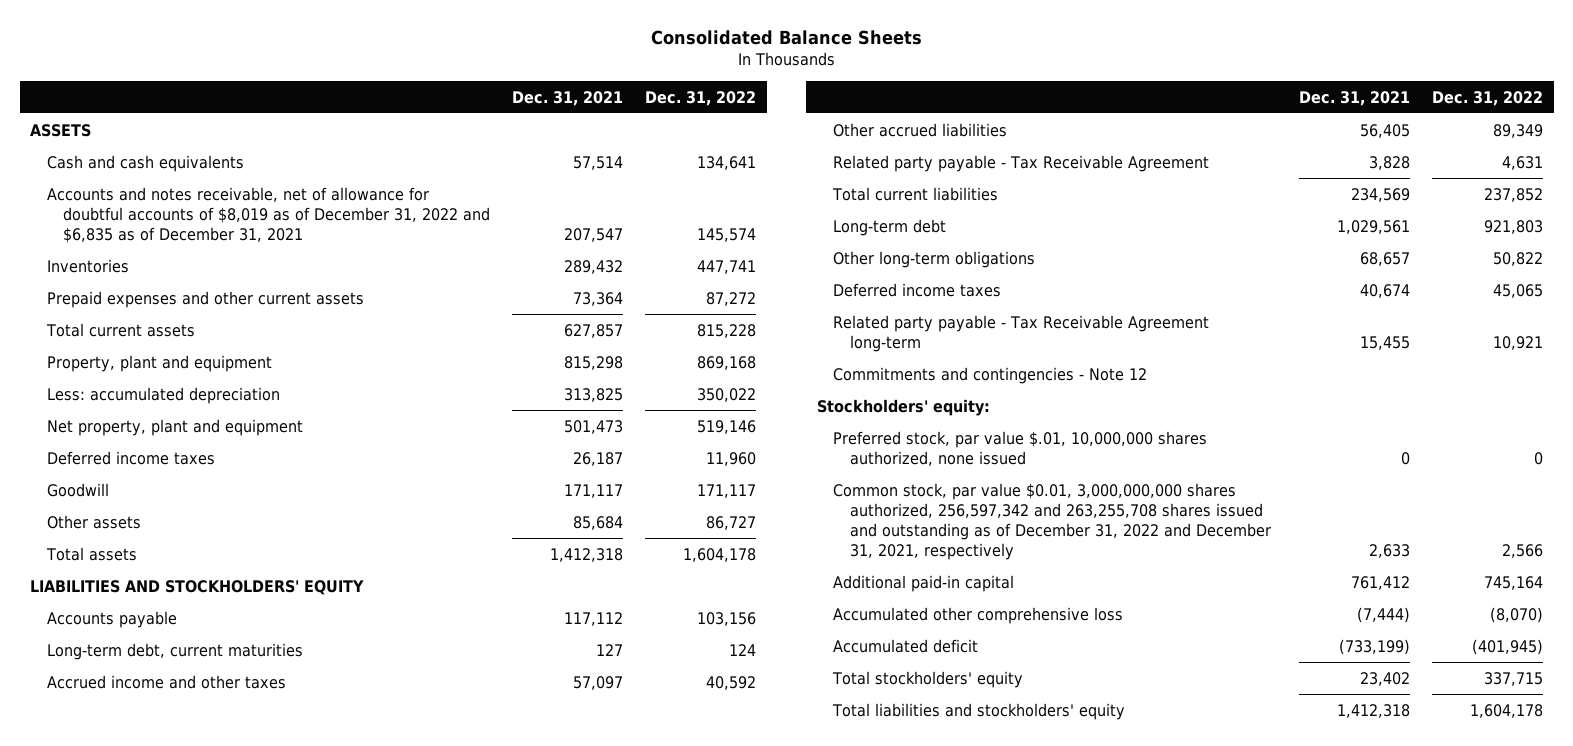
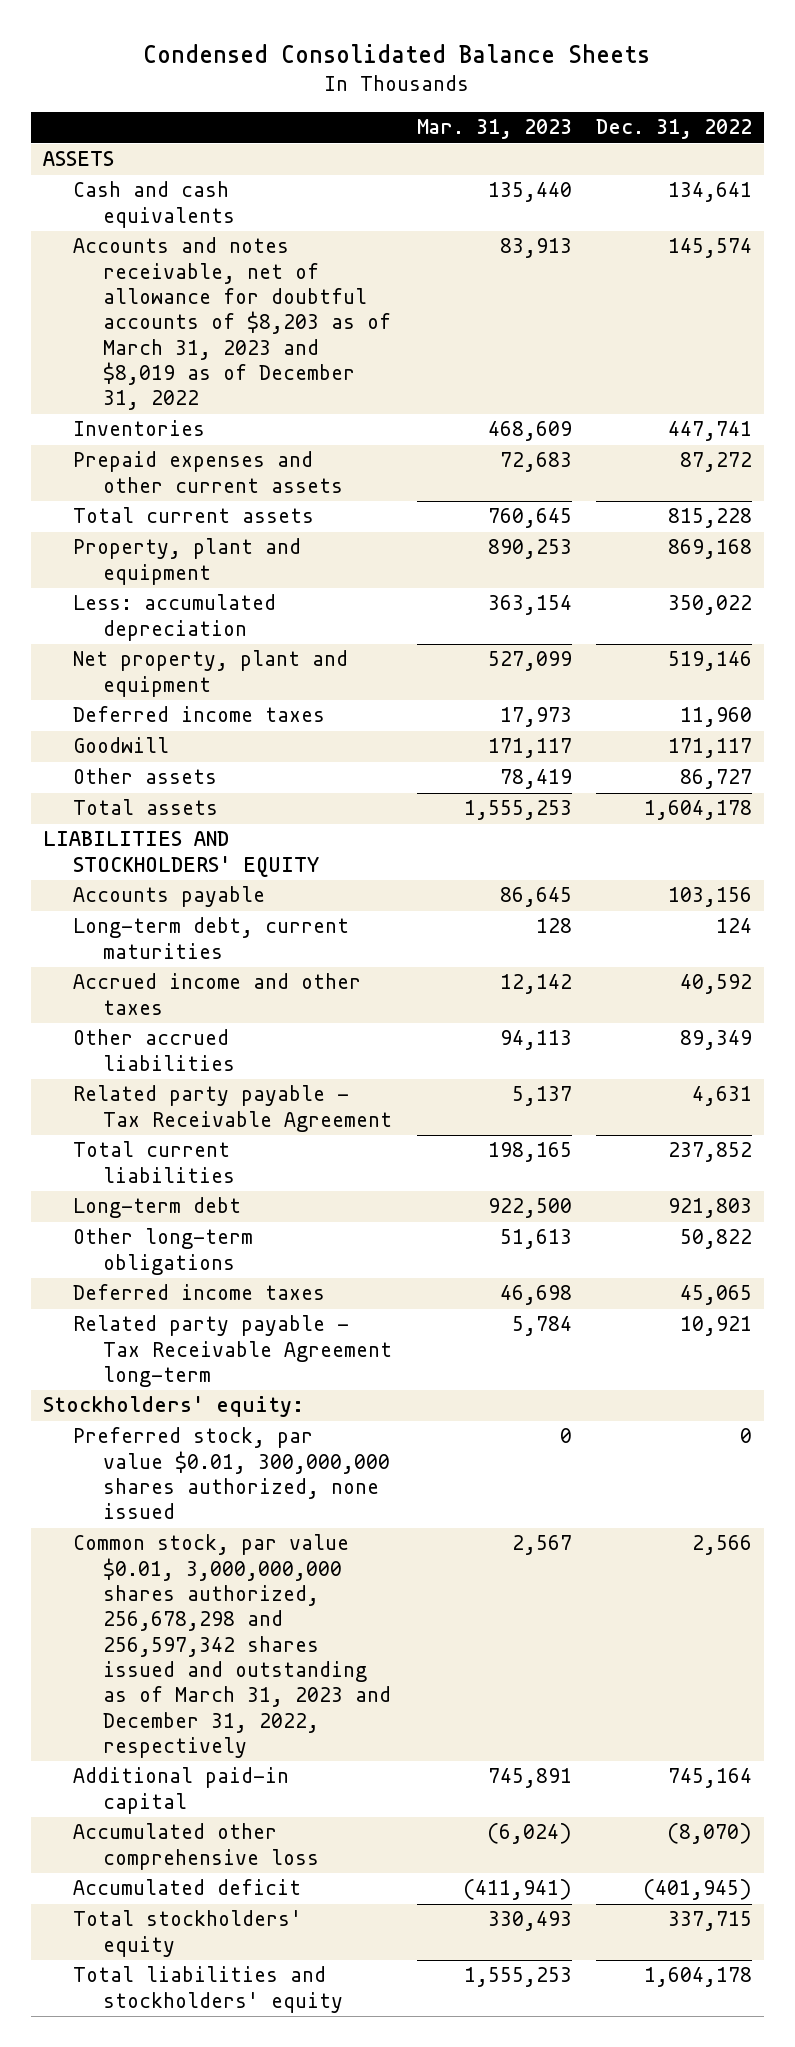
- Consolidated Balance Sheets
+ Condensed Consolidated Balance Sheets
- | Dec. 31, 2021 | Dec. 31, 2022
+ | Mar. 31, 2023 | Dec. 31, 2022
- Accounts and notes receivable, net of allowance for doubtful accounts of $8,019 as of December 31, 2022 and $6,835 as of December 31, 2021 | 207,547 | 145,574
+ Accounts and notes receivable, net of allowance for doubtful accounts of $8,203 as of March 31, 2023 and $8,019 as of December 31, 2022 | 83,913 | 145,574
- Commitments and contingencies - Note 12
- Preferred stock, par value $.01, 10,000,000 shares authorized, none issued | 0 | 0
- Common stock, par value $0.01, 3,000,000,000 shares authorized, 256,597,342 and 263,255,708 shares issued and outstanding as of December 31, 2022 and December 31, 2021, respectively | 2,633 | 2,566
+ Preferred stock, par value $0.01, 300,000,000 shares authorized, none issued | 0 | 0
+ Common stock, par value $0.01, 3,000,000,000 shares authorized, 256,678,298 and 256,597,342 shares issued and outstanding as of March 31, 2023 and December 31, 2022, respectively | 2,567 | 2,566

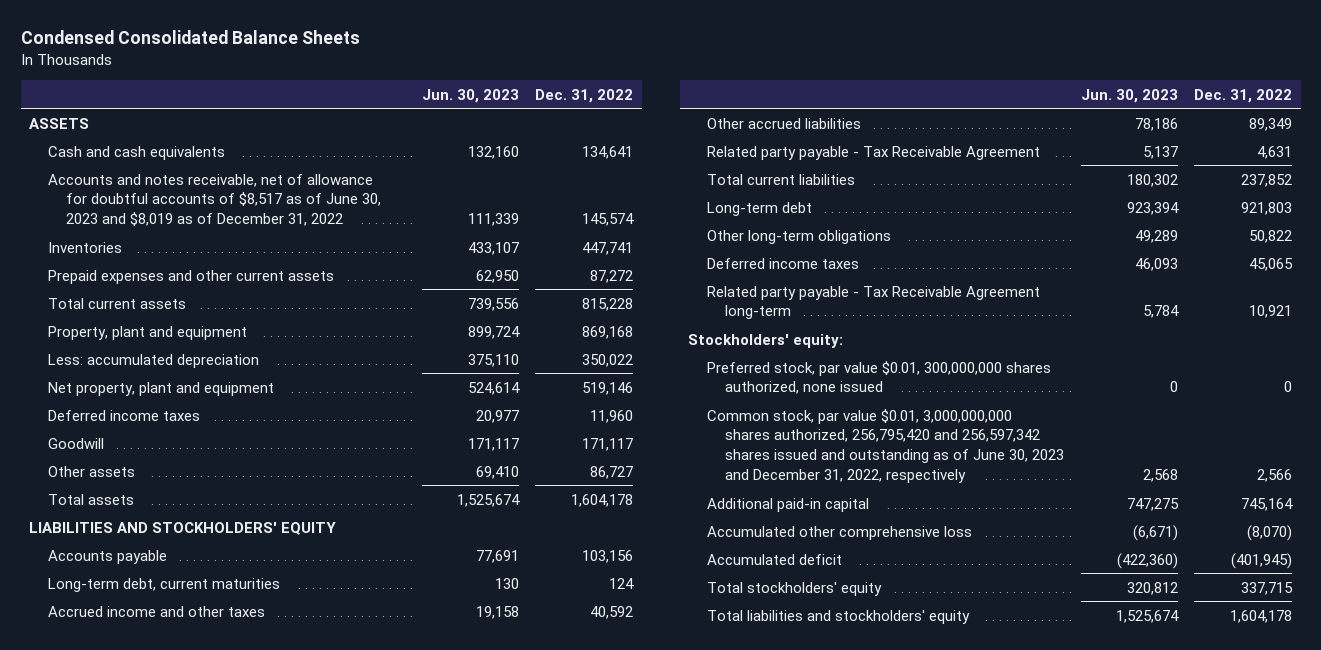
- | Mar. 31, 2023 | Dec. 31, 2022
+ | Jun. 30, 2023 | Dec. 31, 2022
- Accounts and notes receivable, net of allowance for doubtful accounts of $8,203 as of March 31, 2023 and $8,019 as of December 31, 2022 | 83,913 | 145,574
+ Accounts and notes receivable, net of allowance for doubtful accounts of $8,517 as of June 30, 2023 and $8,019 as of December 31, 2022 | 111,339 | 145,574
- Common stock, par value $0.01, 3,000,000,000 shares authorized, 256,678,298 and 256,597,342 shares issued and outstanding as of March 31, 2023 and December 31, 2022, respectively | 2,567 | 2,566
+ Common stock, par value $0.01, 3,000,000,000 shares authorized, 256,795,420 and 256,597,342 shares issued and outstanding as of June 30, 2023 and December 31, 2022, respectively | 2,568 | 2,566

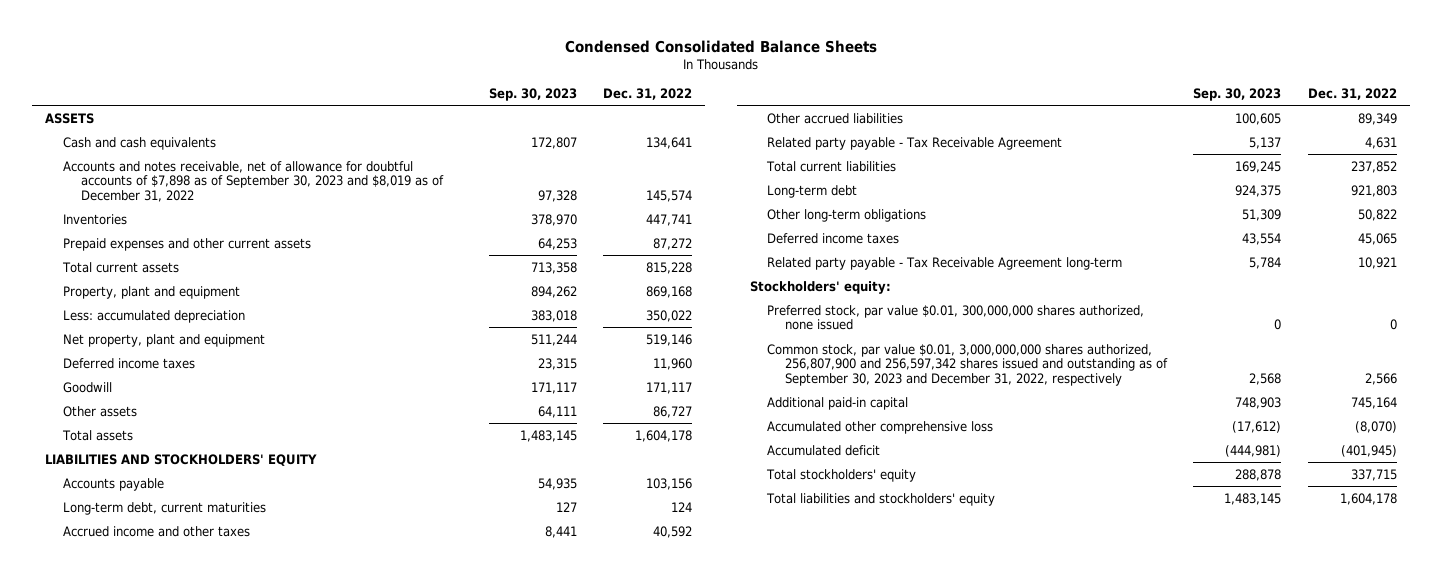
- | Jun. 30, 2023 | Dec. 31, 2022
+ | Sep. 30, 2023 | Dec. 31, 2022
- Accounts and notes receivable, net of allowance for doubtful accounts of $8,517 as of June 30, 2023 and $8,019 as of December 31, 2022 | 111,339 | 145,574
+ Accounts and notes receivable, net of allowance for doubtful accounts of $7,898 as of September 30, 2023 and $8,019 as of December 31, 2022 | 97,328 | 145,574
- Common stock, par value $0.01, 3,000,000,000 shares authorized, 256,795,420 and 256,597,342 shares issued and outstanding as of June 30, 2023 and December 31, 2022, respectively | 2,568 | 2,566
+ Common stock, par value $0.01, 3,000,000,000 shares authorized, 256,807,900 and 256,597,342 shares issued and outstanding as of September 30, 2023 and December 31, 2022, respectively | 2,568 | 2,566

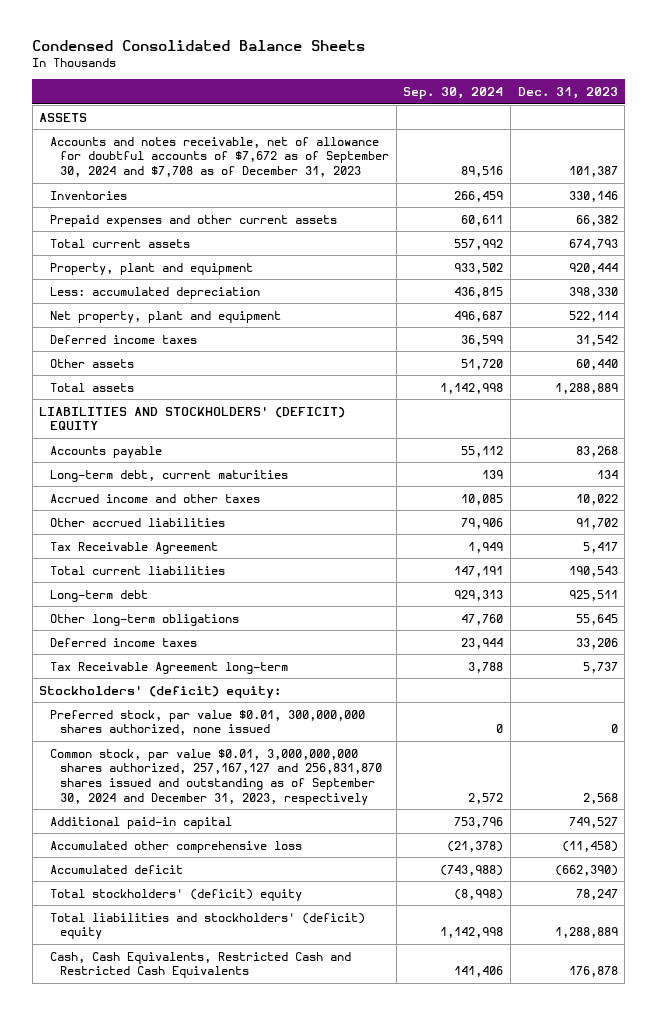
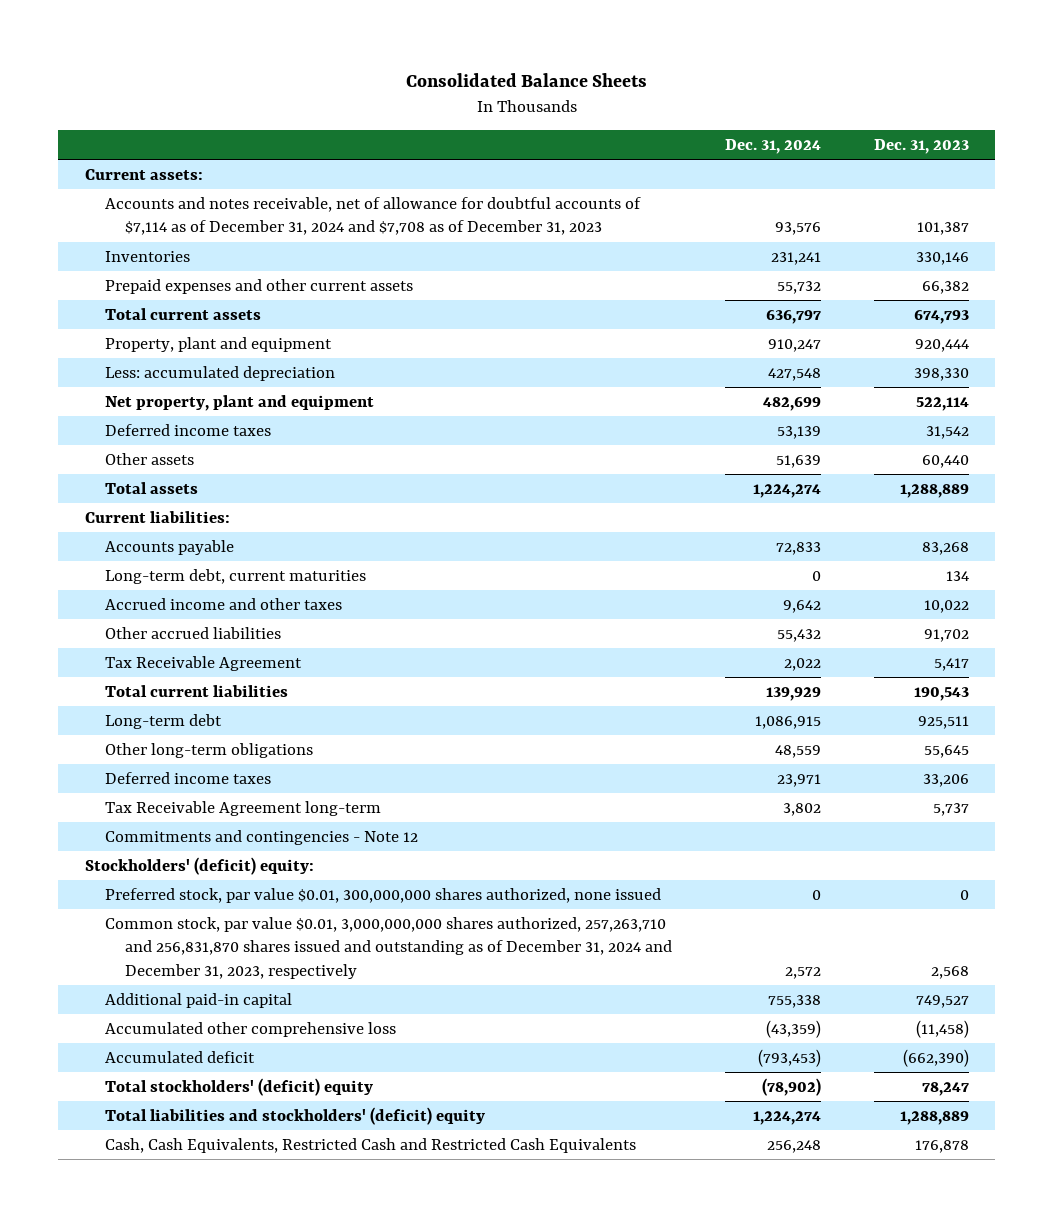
- Condensed Consolidated Balance Sheets
+ Consolidated Balance Sheets
- | Sep. 30, 2024 | Dec. 31, 2023
+ | Dec. 31, 2024 | Dec. 31, 2023
- ASSETS
- Accounts and notes receivable, net of allowance for doubtful accounts of $7,672 as of September 30, 2024 and $7,708 as of December 31, 2023 | 89,516 | 101,387
+ Current assets:
+ Accounts and notes receivable, net of allowance for doubtful accounts of $7,114 as of December 31, 2024 and $7,708 as of December 31, 2023 | 93,576 | 101,387
- LIABILITIES AND STOCKHOLDERS' (DEFICIT) EQUITY
+ Current liabilities:
+ Commitments and contingencies - Note 12
- Common stock, par value $0.01, 3,000,000,000 shares authorized, 257,167,127 and 256,831,870 shares issued and outstanding as of September 30, 2024 and December 31, 2023, respectively | 2,572 | 2,568
+ Common stock, par value $0.01, 3,000,000,000 shares authorized, 257,263,710 and 256,831,870 shares issued and outstanding as of December 31, 2024 and December 31, 2023, respectively | 2,572 | 2,568

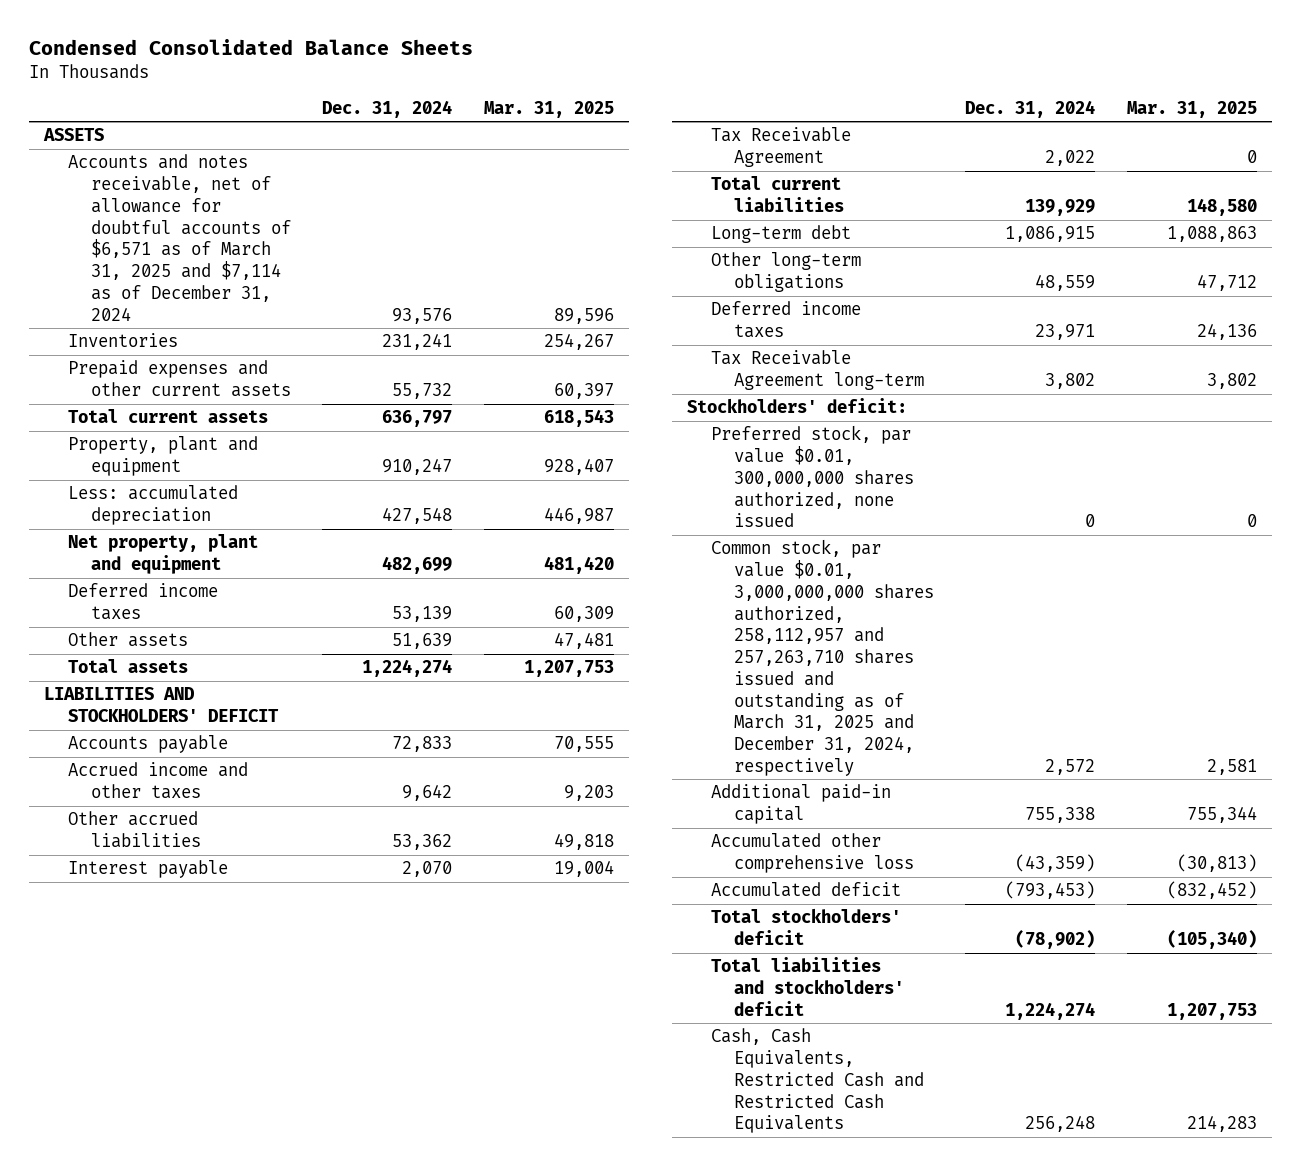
- Consolidated Balance Sheets
+ Condensed Consolidated Balance Sheets
- | Dec. 31, 2024 | Dec. 31, 2023
+ | Dec. 31, 2024 | Mar. 31, 2025
- Current assets:
- Accounts and notes receivable, net of allowance for doubtful accounts of $7,114 as of December 31, 2024 and $7,708 as of December 31, 2023 | 93,576 | 101,387
+ ASSETS
+ Accounts and notes receivable, net of allowance for doubtful accounts of $6,571 as of March 31, 2025 and $7,114 as of December 31, 2024 | 93,576 | 89,596
- Current liabilities:
+ LIABILITIES AND STOCKHOLDERS' DEFICIT
- Long-term debt, current maturities | 0 | 134
- Other accrued liabilities | 55,432 | 91,702
+ Other accrued liabilities | 53,362 | 49,818
+ Interest payable | 2,070 | 19,004
- Commitments and contingencies - Note 12
- Stockholders' (deficit) equity:
+ Stockholders' deficit:
- Common stock, par value $0.01, 3,000,000,000 shares authorized, 257,263,710 and 256,831,870 shares issued and outstanding as of December 31, 2024 and December 31, 2023, respectively | 2,572 | 2,568
+ Common stock, par value $0.01, 3,000,000,000 shares authorized, 258,112,957 and 257,263,710 shares issued and outstanding as of March 31, 2025 and December 31, 2024, respectively | 2,572 | 2,581
- Total stockholders' (deficit) equity | (78,902) | 78,247
- Total liabilities and stockholders' (deficit) equity | 1,224,274 | 1,288,889
+ Total stockholders' deficit | (78,902) | (105,340)
+ Total liabilities and stockholders' deficit | 1,224,274 | 1,207,753

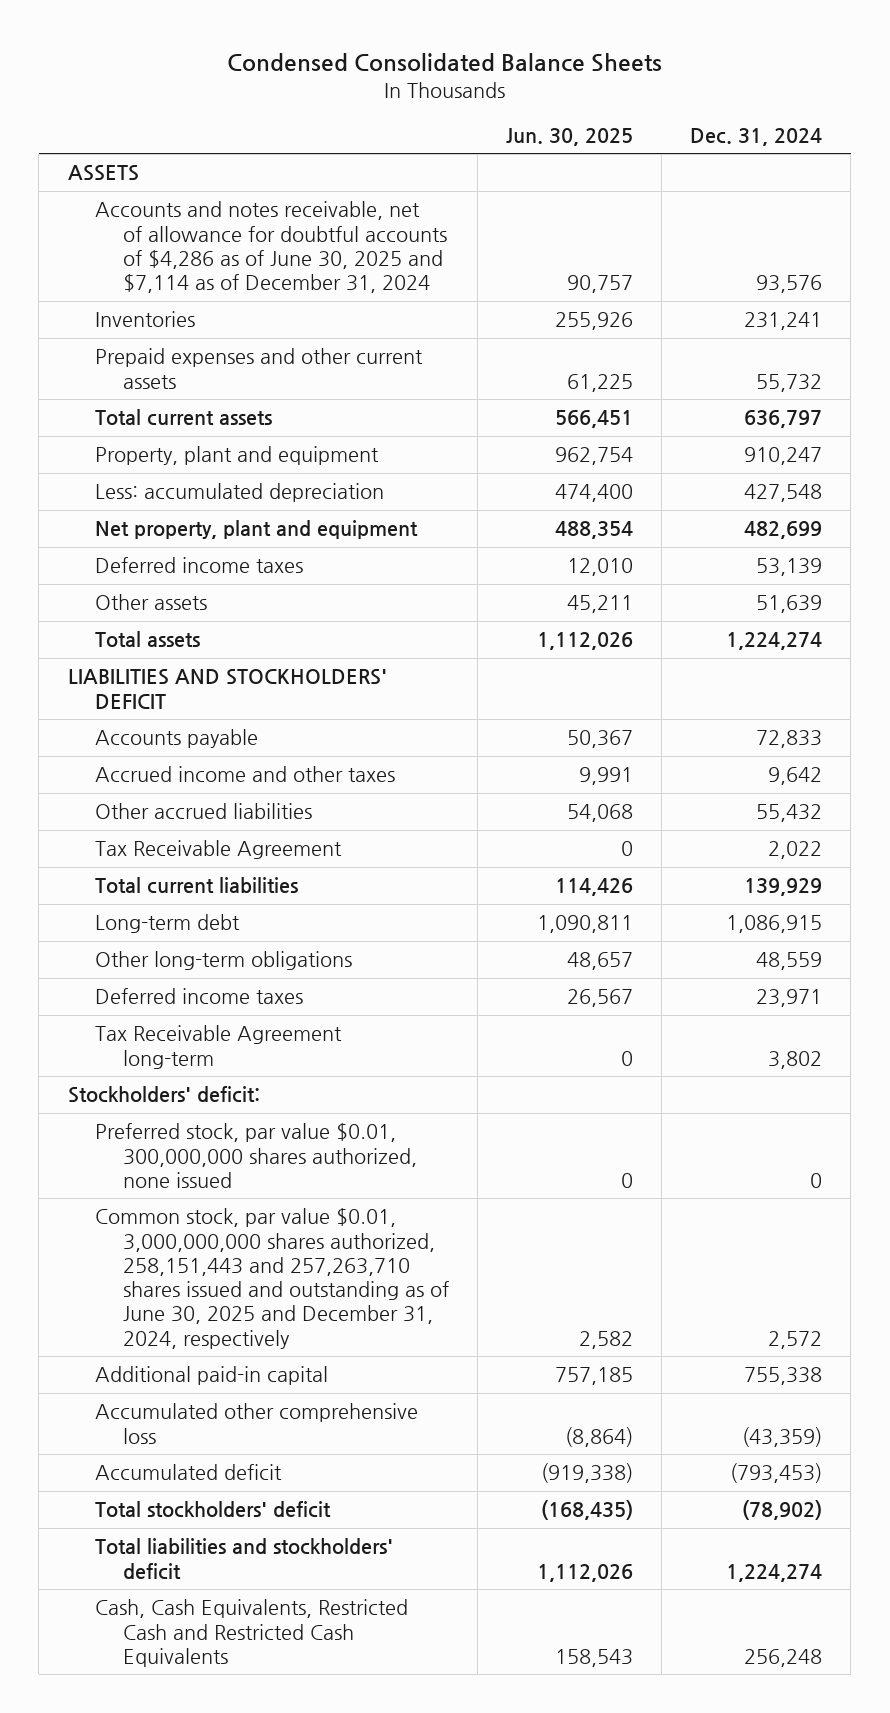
- | Dec. 31, 2024 | Mar. 31, 2025
+ | Jun. 30, 2025 | Dec. 31, 2024
- Accounts and notes receivable, net of allowance for doubtful accounts of $6,571 as of March 31, 2025 and $7,114 as of December 31, 2024 | 93,576 | 89,596
+ Accounts and notes receivable, net of allowance for doubtful accounts of $4,286 as of June 30, 2025 and $7,114 as of December 31, 2024 | 90,757 | 93,576
- Other accrued liabilities | 53,362 | 49,818
- Interest payable | 2,070 | 19,004
+ Other accrued liabilities | 54,068 | 55,432
- Common stock, par value $0.01, 3,000,000,000 shares authorized, 258,112,957 and 257,263,710 shares issued and outstanding as of March 31, 2025 and December 31, 2024, respectively | 2,572 | 2,581
+ Common stock, par value $0.01, 3,000,000,000 shares authorized, 258,151,443 and 257,263,710 shares issued and outstanding as of June 30, 2025 and December 31, 2024, respectively | 2,582 | 2,572

